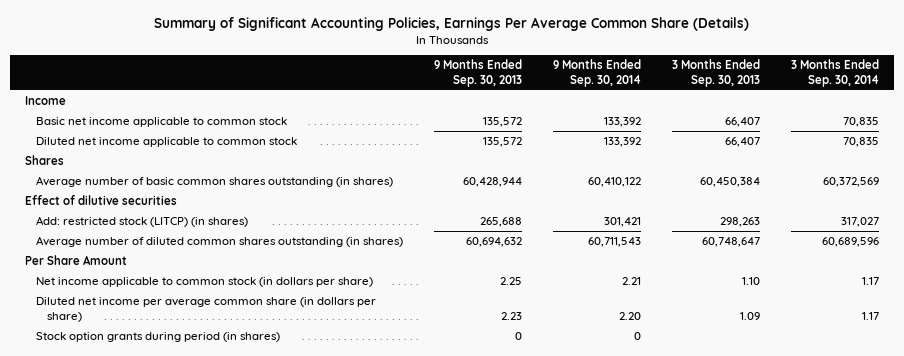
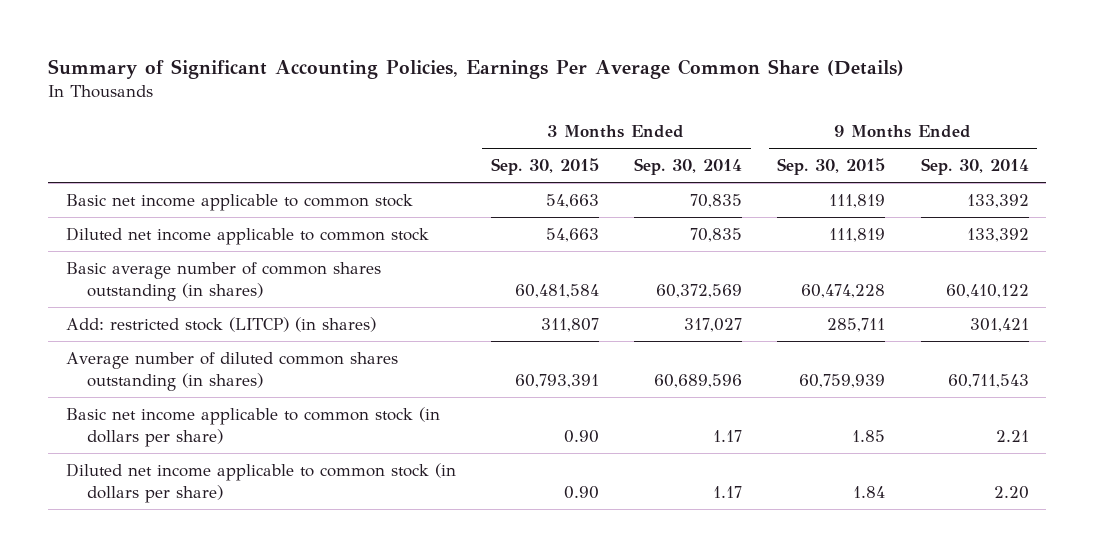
- | 9 Months Ended Sep. 30, 2013 | 9 Months Ended Sep. 30, 2014 | 3 Months Ended Sep. 30, 2013 | 3 Months Ended Sep. 30, 2014
+ | 3 Months Ended Sep. 30, 2015 | 3 Months Ended Sep. 30, 2014 | 9 Months Ended Sep. 30, 2015 | 9 Months Ended Sep. 30, 2014
- Income
- Shares
- Average number of basic common shares outstanding (in shares) | 60,428,944 | 60,410,122 | 60,450,384 | 60,372,569
- Effect of dilutive securities
+ Basic average number of common shares outstanding (in shares) | 60,481,584 | 60,372,569 | 60,474,228 | 60,410,122
- Per Share Amount
- Net income applicable to common stock (in dollars per share) | 2.25 | 2.21 | 1.10 | 1.17
- Diluted net income per average common share (in dollars per share) | 2.23 | 2.20 | 1.09 | 1.17
- Stock option grants during period (in shares) | 0 | 0 | |
+ Basic net income applicable to common stock (in dollars per share) | 0.90 | 1.17 | 1.85 | 2.21
+ Diluted net income applicable to common stock (in dollars per share) | 0.90 | 1.17 | 1.84 | 2.20

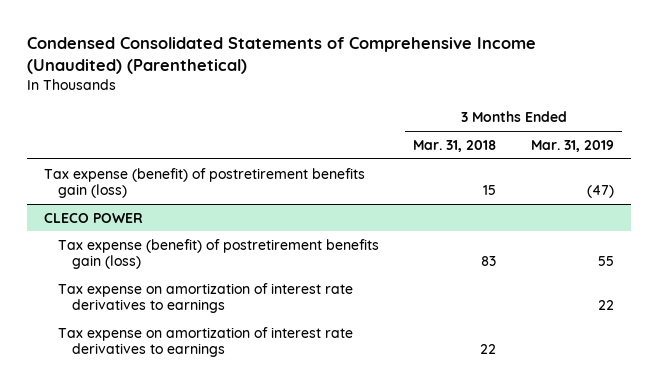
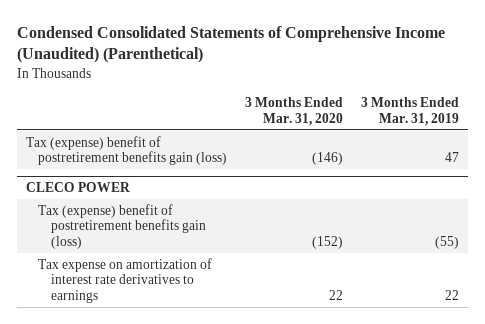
- | 3 Months Ended Mar. 31, 2018 | 3 Months Ended Mar. 31, 2019
+ | 3 Months Ended Mar. 31, 2020 | 3 Months Ended Mar. 31, 2019
- Tax expense (benefit) of postretirement benefits gain (loss) | 15 | (47)
+ Tax (expense) benefit of postretirement benefits gain (loss) | (146) | 47
@ CLECO POWER
- Tax expense (benefit) of postretirement benefits gain (loss) | 83 | 55
+ Tax (expense) benefit of postretirement benefits gain (loss) | (152) | (55)
- Tax expense on amortization of interest rate derivatives to earnings | 22 |

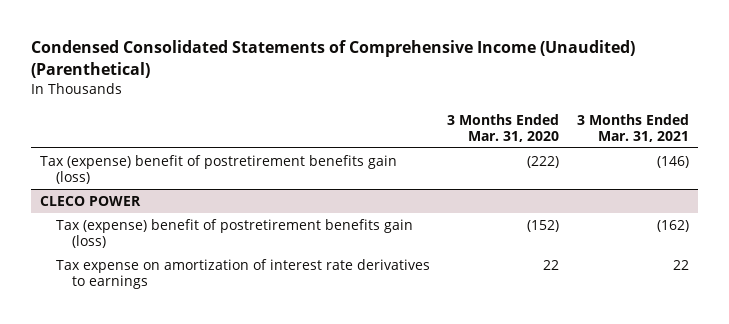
- | 3 Months Ended Mar. 31, 2020 | 3 Months Ended Mar. 31, 2019
+ | 3 Months Ended Mar. 31, 2020 | 3 Months Ended Mar. 31, 2021
- Tax (expense) benefit of postretirement benefits gain (loss) | (146) | 47
+ Tax (expense) benefit of postretirement benefits gain (loss) | (222) | (146)

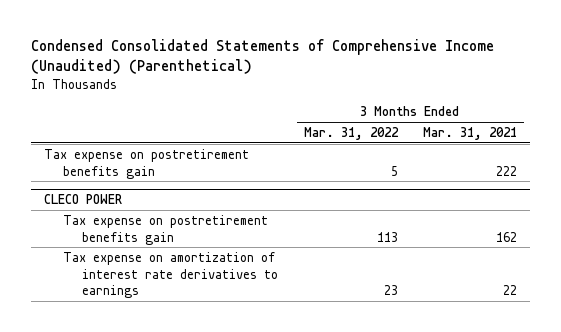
- | 3 Months Ended Mar. 31, 2020 | 3 Months Ended Mar. 31, 2021
+ | 3 Months Ended Mar. 31, 2022 | 3 Months Ended Mar. 31, 2021
- Tax (expense) benefit of postretirement benefits gain (loss) | (222) | (146)
+ Tax expense on postretirement benefits gain | 5 | 222
@ CLECO POWER
- Tax (expense) benefit of postretirement benefits gain (loss) | (152) | (162)
+ Tax expense on postretirement benefits gain | 113 | 162

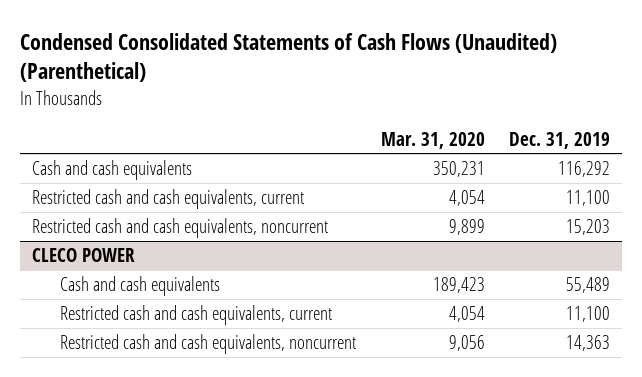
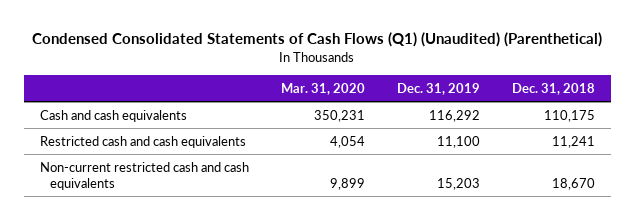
- Condensed Consolidated Statements of Cash Flows (Unaudited) (Parenthetical)
+ Condensed Consolidated Statements of Cash Flows (Q1) (Unaudited) (Parenthetical)
- | Mar. 31, 2020 | Dec. 31, 2019
+ | Mar. 31, 2020 | Dec. 31, 2019 | Dec. 31, 2018
- Restricted cash and cash equivalents, current | 4,054 | 11,100
- Restricted cash and cash equivalents, noncurrent | 9,899 | 15,203
- CLECO POWER
- Cash and cash equivalents | 189,423 | 55,489
- Restricted cash and cash equivalents, current | 4,054 | 11,100
- Restricted cash and cash equivalents, noncurrent | 9,056 | 14,363
+ Restricted cash and cash equivalents | 4,054 | 11,100 | 11,241
+ Non-current restricted cash and cash equivalents | 9,899 | 15,203 | 18,670

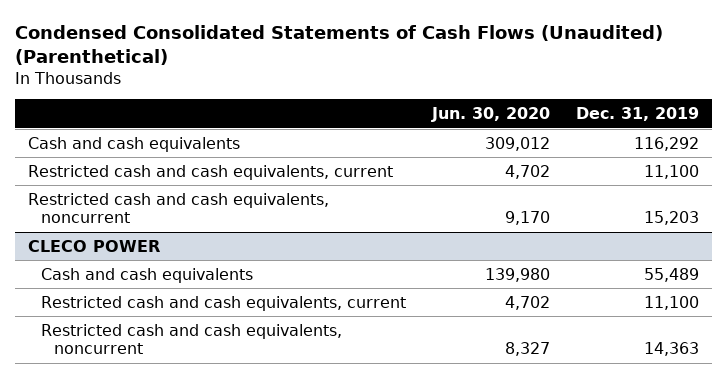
- Condensed Consolidated Statements of Cash Flows (Q1) (Unaudited) (Parenthetical)
+ Condensed Consolidated Statements of Cash Flows (Unaudited) (Parenthetical)
- | Mar. 31, 2020 | Dec. 31, 2019 | Dec. 31, 2018
+ | Jun. 30, 2020 | Dec. 31, 2019
- Restricted cash and cash equivalents | 4,054 | 11,100 | 11,241
- Non-current restricted cash and cash equivalents | 9,899 | 15,203 | 18,670
+ Restricted cash and cash equivalents, current | 4,702 | 11,100
+ Restricted cash and cash equivalents, noncurrent | 9,170 | 15,203
+ CLECO POWER
+ Cash and cash equivalents | 139,980 | 55,489
+ Restricted cash and cash equivalents, current | 4,702 | 11,100
+ Restricted cash and cash equivalents, noncurrent | 8,327 | 14,363

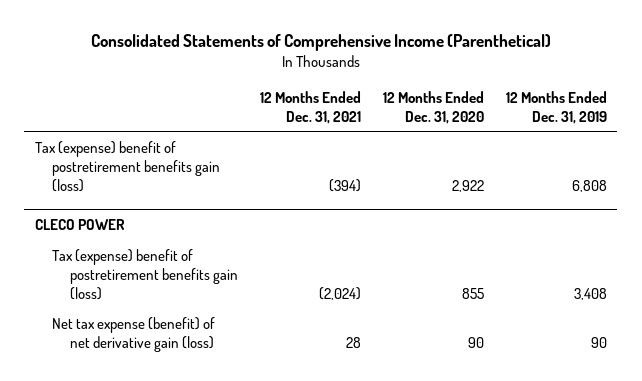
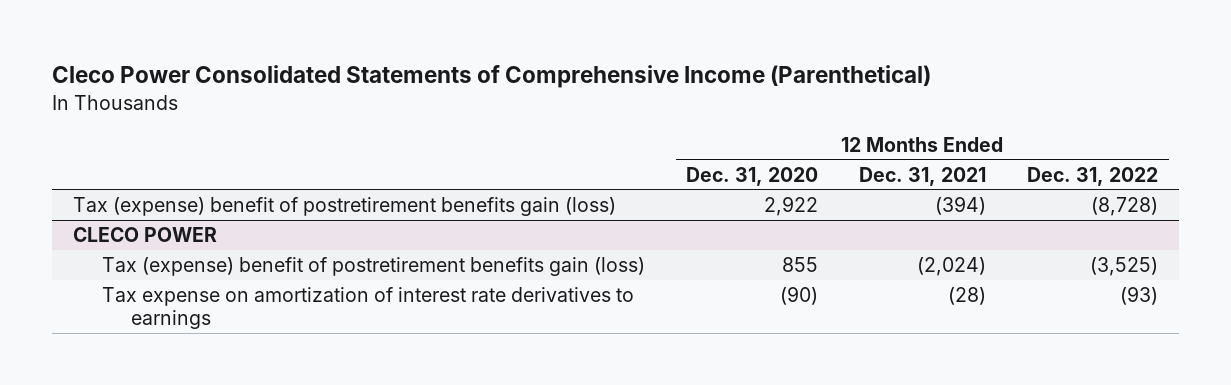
- Consolidated Statements of Comprehensive Income (Parenthetical)
+ Cleco Power Consolidated Statements of Comprehensive Income (Parenthetical)
- | 12 Months Ended Dec. 31, 2021 | 12 Months Ended Dec. 31, 2020 | 12 Months Ended Dec. 31, 2019
+ | 12 Months Ended Dec. 31, 2020 | 12 Months Ended Dec. 31, 2021 | 12 Months Ended Dec. 31, 2022
@ CLECO POWER
- Net tax expense (benefit) of net derivative gain (loss) | 28 | 90 | 90
+ Tax expense on amortization of interest rate derivatives to earnings | (90) | (28) | (93)

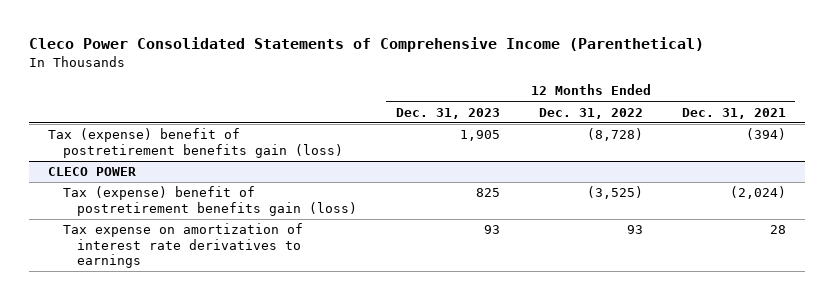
- | 12 Months Ended Dec. 31, 2020 | 12 Months Ended Dec. 31, 2021 | 12 Months Ended Dec. 31, 2022
+ | 12 Months Ended Dec. 31, 2023 | 12 Months Ended Dec. 31, 2022 | 12 Months Ended Dec. 31, 2021
@ CLECO POWER
- Tax expense on amortization of interest rate derivatives to earnings | (90) | (28) | (93)
+ Tax expense on amortization of interest rate derivatives to earnings | 93 | 93 | 28

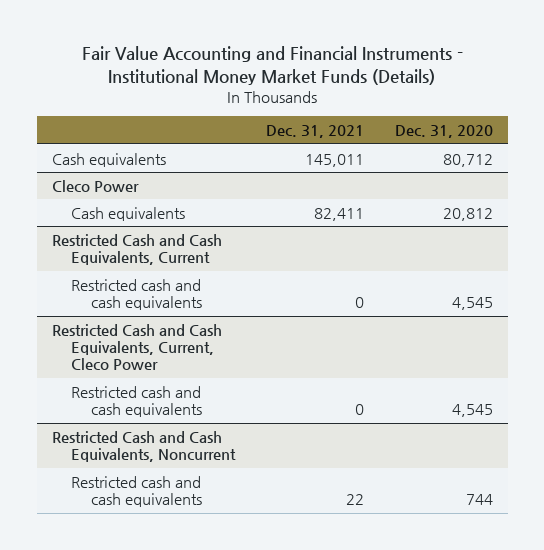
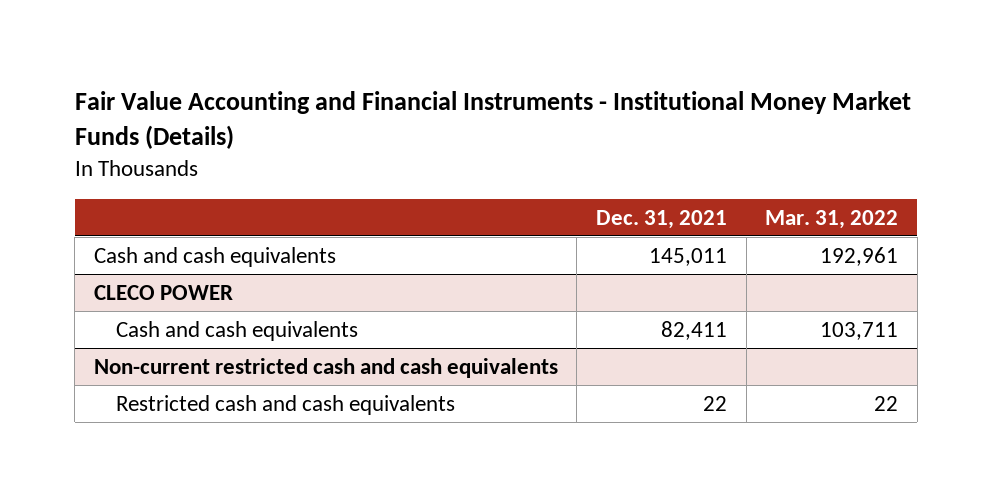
- | Dec. 31, 2021 | Dec. 31, 2020
+ | Dec. 31, 2021 | Mar. 31, 2022
- Cash equivalents | 145,011 | 80,712
- Cleco Power
- Cash equivalents | 82,411 | 20,812
- Restricted Cash and Cash Equivalents, Current
- Restricted cash and cash equivalents | 0 | 4,545
- Restricted Cash and Cash Equivalents, Current, Cleco Power
- Restricted cash and cash equivalents | 0 | 4,545
- Restricted Cash and Cash Equivalents, Noncurrent
+ Cash and cash equivalents | 145,011 | 192,961
+ CLECO POWER
+ Cash and cash equivalents | 82,411 | 103,711
+ Non-current restricted cash and cash equivalents

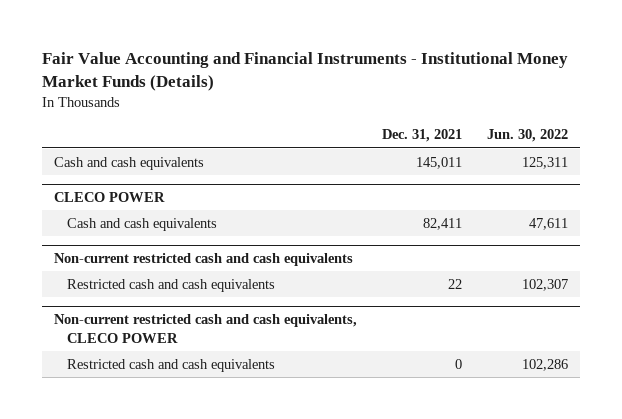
- | Dec. 31, 2021 | Mar. 31, 2022
+ | Dec. 31, 2021 | Jun. 30, 2022
+ Non-current restricted cash and cash equivalents, CLECO POWER
+ Restricted cash and cash equivalents | 0 | 102,286

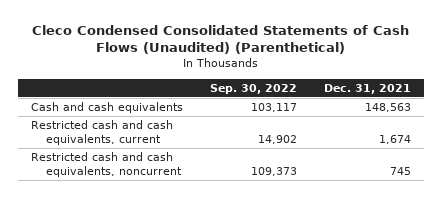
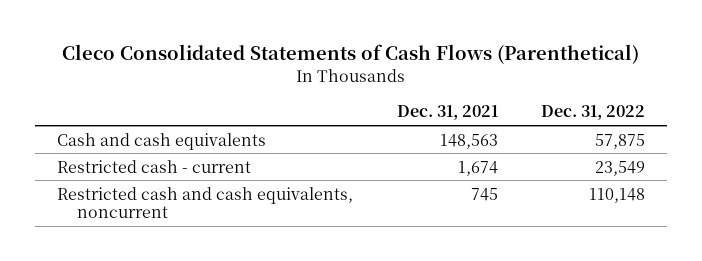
- Cleco Condensed Consolidated Statements of Cash Flows (Unaudited) (Parenthetical)
+ Cleco Consolidated Statements of Cash Flows (Parenthetical)
- | Sep. 30, 2022 | Dec. 31, 2021
+ | Dec. 31, 2021 | Dec. 31, 2022
- Restricted cash and cash equivalents, current | 14,902 | 1,674
+ Restricted cash - current | 1,674 | 23,549

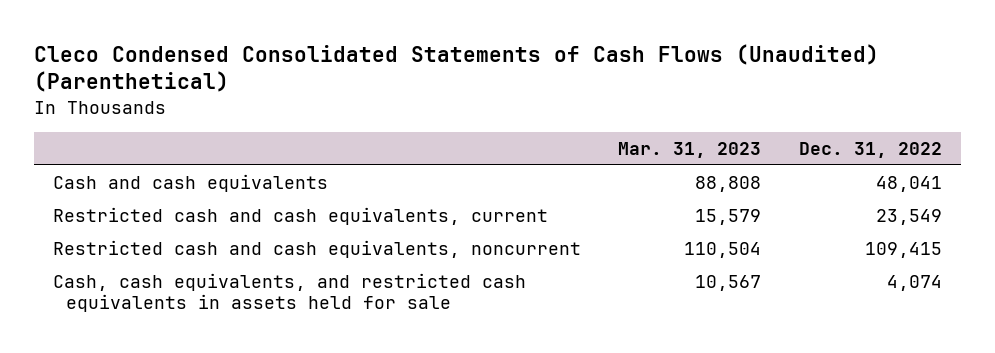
- Cleco Consolidated Statements of Cash Flows (Parenthetical)
+ Cleco Condensed Consolidated Statements of Cash Flows (Unaudited) (Parenthetical)
- | Dec. 31, 2021 | Dec. 31, 2022
+ | Mar. 31, 2023 | Dec. 31, 2022
- Cash and cash equivalents | 148,563 | 57,875
- Restricted cash - current | 1,674 | 23,549
- Restricted cash and cash equivalents, noncurrent | 745 | 110,148
+ Cash and cash equivalents | 88,808 | 48,041
+ Restricted cash and cash equivalents, current | 15,579 | 23,549
+ Restricted cash and cash equivalents, noncurrent | 110,504 | 109,415
+ Cash, cash equivalents, and restricted cash equivalents in assets held for sale | 10,567 | 4,074

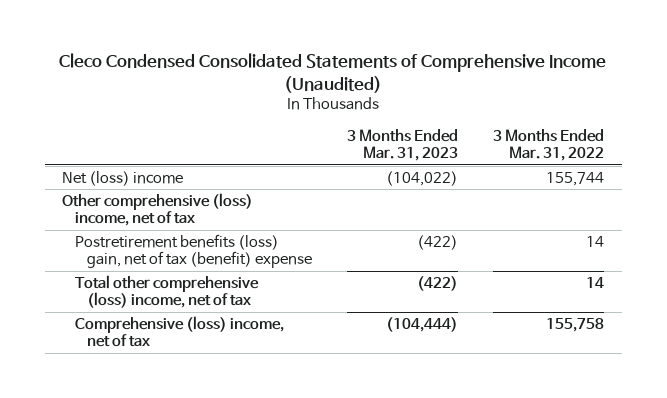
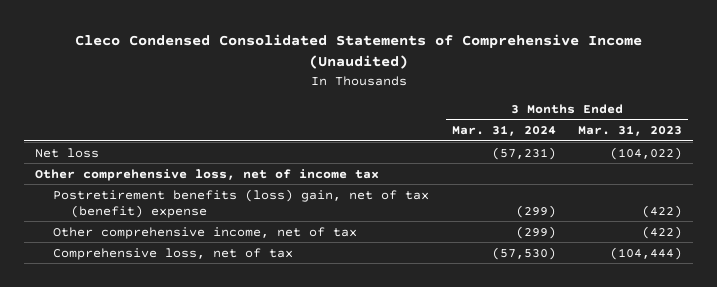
- | 3 Months Ended Mar. 31, 2023 | 3 Months Ended Mar. 31, 2022
+ | 3 Months Ended Mar. 31, 2024 | 3 Months Ended Mar. 31, 2023
- Net (loss) income | (104,022) | 155,744
- Other comprehensive (loss) income, net of tax
+ Net loss | (57,231) | (104,022)
+ Other comprehensive loss, net of income tax
- Total other comprehensive (loss) income, net of tax | (422) | 14
- Comprehensive (loss) income, net of tax | (104,444) | 155,758
+ Other comprehensive income, net of tax | (299) | (422)
+ Comprehensive loss, net of tax | (57,530) | (104,444)

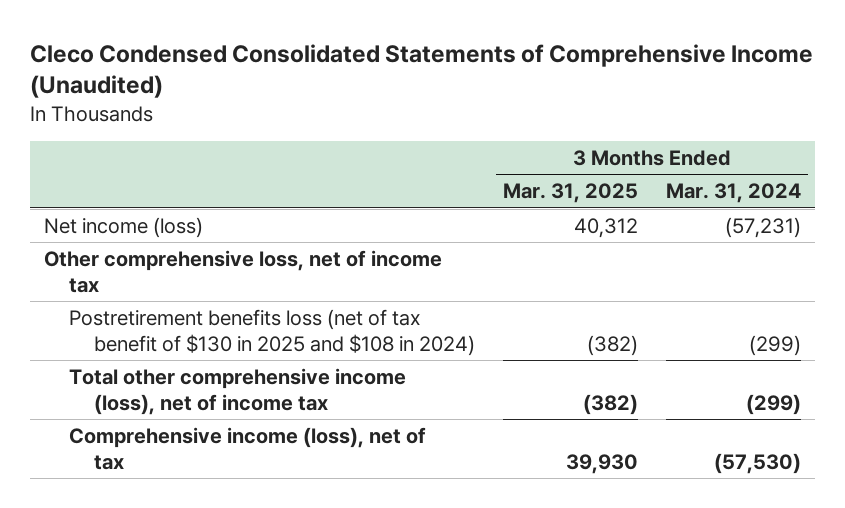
- | 3 Months Ended Mar. 31, 2024 | 3 Months Ended Mar. 31, 2023
+ | 3 Months Ended Mar. 31, 2025 | 3 Months Ended Mar. 31, 2024
- Net loss | (57,231) | (104,022)
+ Net income (loss) | 40,312 | (57,231)
- Postretirement benefits (loss) gain, net of tax (benefit) expense | (299) | (422)
- Other comprehensive income, net of tax | (299) | (422)
- Comprehensive loss, net of tax | (57,530) | (104,444)
+ Postretirement benefits loss (net of tax benefit of $130 in 2025 and $108 in 2024) | (382) | (299)
+ Total other comprehensive income (loss), net of income tax | (382) | (299)
+ Comprehensive income (loss), net of tax | 39,930 | (57,530)

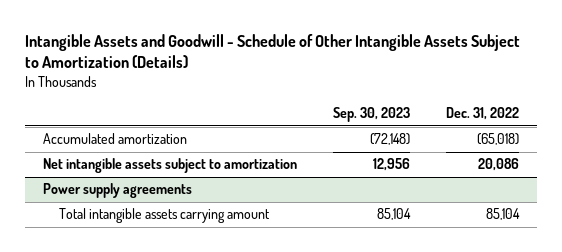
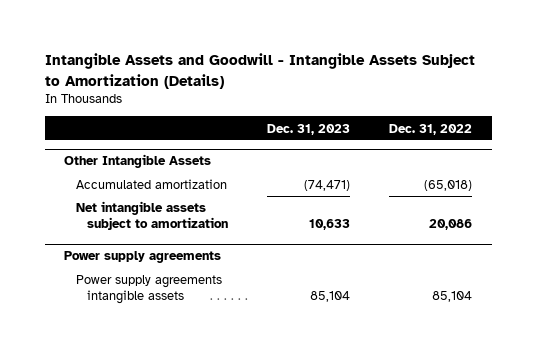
- Intangible Assets and Goodwill - Schedule of Other Intangible Assets Subject to Amortization (Details)
+ Intangible Assets and Goodwill - Intangible Assets Subject to Amortization (Details)
- | Sep. 30, 2023 | Dec. 31, 2022
+ | Dec. 31, 2023 | Dec. 31, 2022
+ Other Intangible Assets
@ Power supply agreements
- Total intangible assets carrying amount | 85,104 | 85,104
+ Power supply agreements intangible assets | 85,104 | 85,104

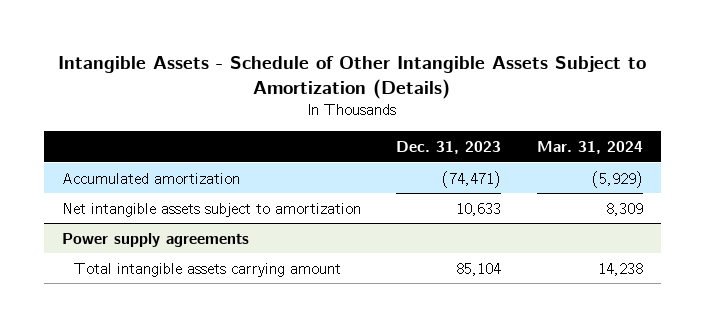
- Intangible Assets and Goodwill - Intangible Assets Subject to Amortization (Details)
+ Intangible Assets - Schedule of Other Intangible Assets Subject to Amortization (Details)
- | Dec. 31, 2023 | Dec. 31, 2022
+ | Dec. 31, 2023 | Mar. 31, 2024
- Other Intangible Assets
@ Power supply agreements
- Power supply agreements intangible assets | 85,104 | 85,104
+ Total intangible assets carrying amount | 85,104 | 14,238

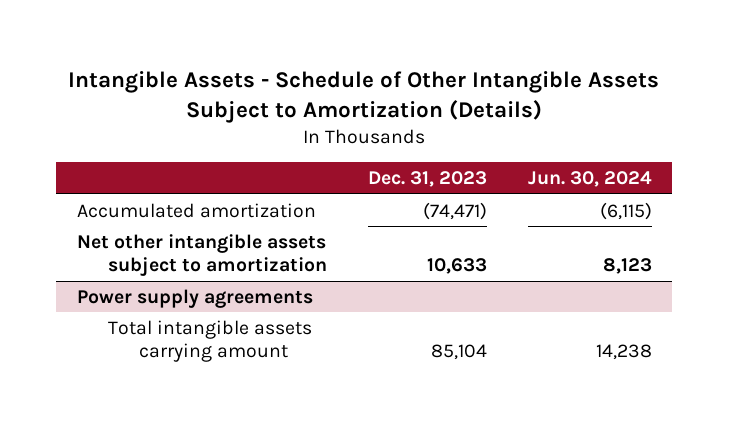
- | Dec. 31, 2023 | Mar. 31, 2024
+ | Dec. 31, 2023 | Jun. 30, 2024
- Net intangible assets subject to amortization | 10,633 | 8,309
+ Net other intangible assets subject to amortization | 10,633 | 8,123

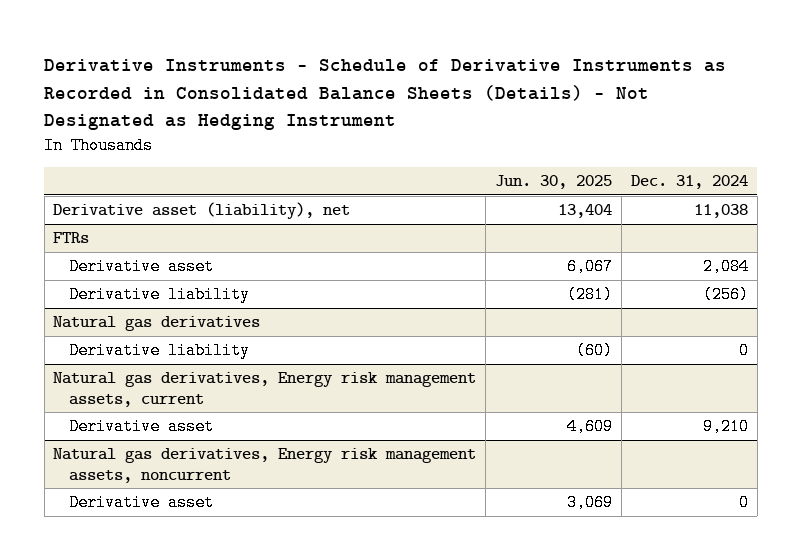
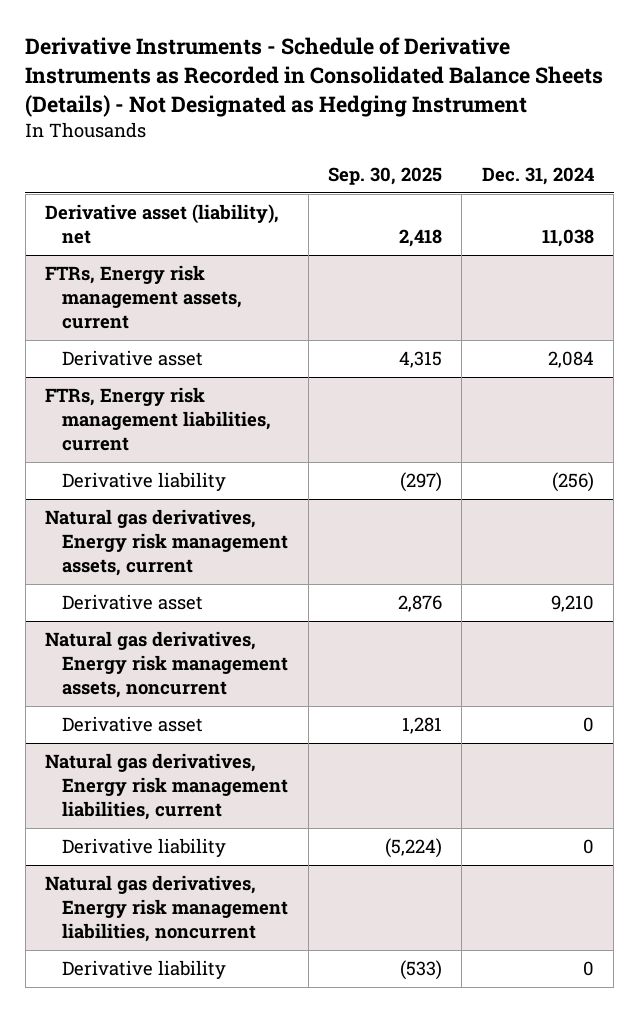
- | Jun. 30, 2025 | Dec. 31, 2024
+ | Sep. 30, 2025 | Dec. 31, 2024
- FTRs
+ FTRs, Energy risk management assets, current
+ FTRs, Energy risk management liabilities, current
- Natural gas derivatives
- Derivative liability | (60) | 0
+ Natural gas derivatives, Energy risk management liabilities, current
+ Derivative liability | (5,224) | 0
+ Natural gas derivatives, Energy risk management liabilities, noncurrent
+ Derivative liability | (533) | 0

